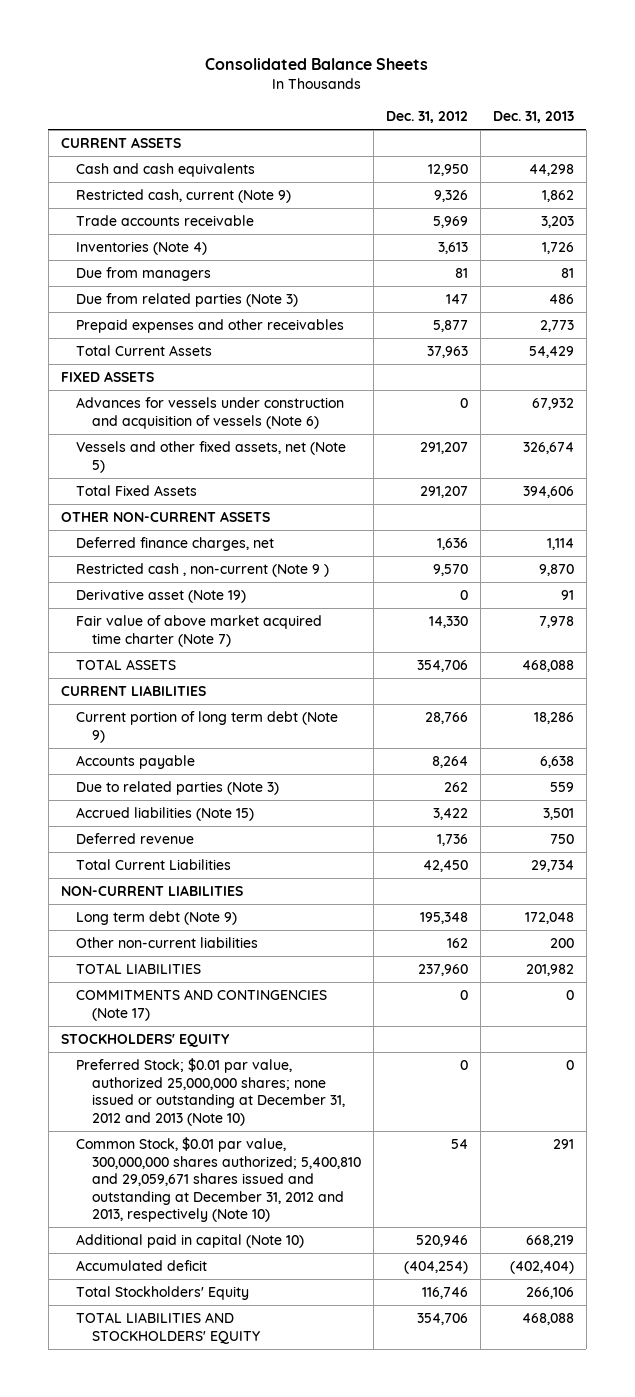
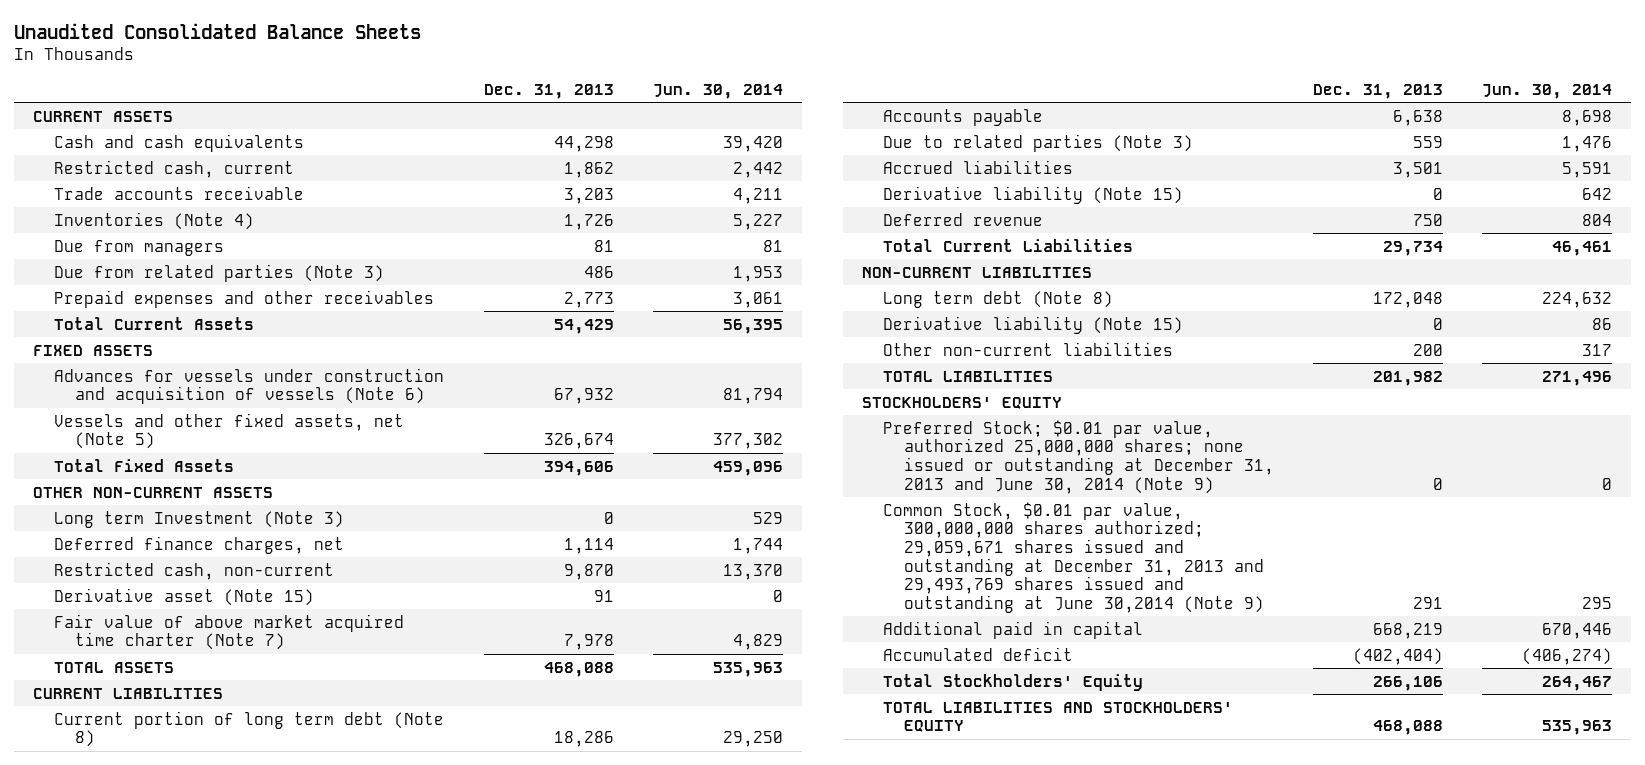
- Consolidated Balance Sheets
+ Unaudited Consolidated Balance Sheets
- | Dec. 31, 2012 | Dec. 31, 2013
+ | Dec. 31, 2013 | Jun. 30, 2014
- Restricted cash, current (Note 9) | 9,326 | 1,862
+ Restricted cash, current | 1,862 | 2,442
+ Long term Investment (Note 3) | 0 | 529
- Restricted cash , non-current (Note 9 ) | 9,570 | 9,870
- Derivative asset (Note 19) | 0 | 91
+ Restricted cash, non-current | 9,870 | 13,370
+ Derivative asset (Note 15) | 91 | 0
- Current portion of long term debt (Note 9) | 28,766 | 18,286
+ Current portion of long term debt (Note 8) | 18,286 | 29,250
- Accrued liabilities (Note 15) | 3,422 | 3,501
+ Accrued liabilities | 3,501 | 5,591
+ Derivative liability (Note 15) | 0 | 642
- Long term debt (Note 9) | 195,348 | 172,048
+ Long term debt (Note 8) | 172,048 | 224,632
+ Derivative liability (Note 15) | 0 | 86
- COMMITMENTS AND CONTINGENCIES (Note 17) | 0 | 0
- Preferred Stock; $0.01 par value, authorized 25,000,000 shares; none issued or outstanding at December 31, 2012 and 2013 (Note 10) | 0 | 0
- Common Stock, $0.01 par value, 300,000,000 shares authorized; 5,400,810 and 29,059,671 shares issued and outstanding at December 31, 2012 and 2013, respectively (Note 10) | 54 | 291
- Additional paid in capital (Note 10) | 520,946 | 668,219
+ Preferred Stock; $0.01 par value, authorized 25,000,000 shares; none issued or outstanding at December 31, 2013 and June 30, 2014 (Note 9) | 0 | 0
+ Common Stock, $0.01 par value, 300,000,000 shares authorized; 29,059,671 shares issued and outstanding at December 31, 2013 and 29,493,769 shares issued and outstanding at June 30,2014 (Note 9) | 291 | 295
+ Additional paid in capital | 668,219 | 670,446

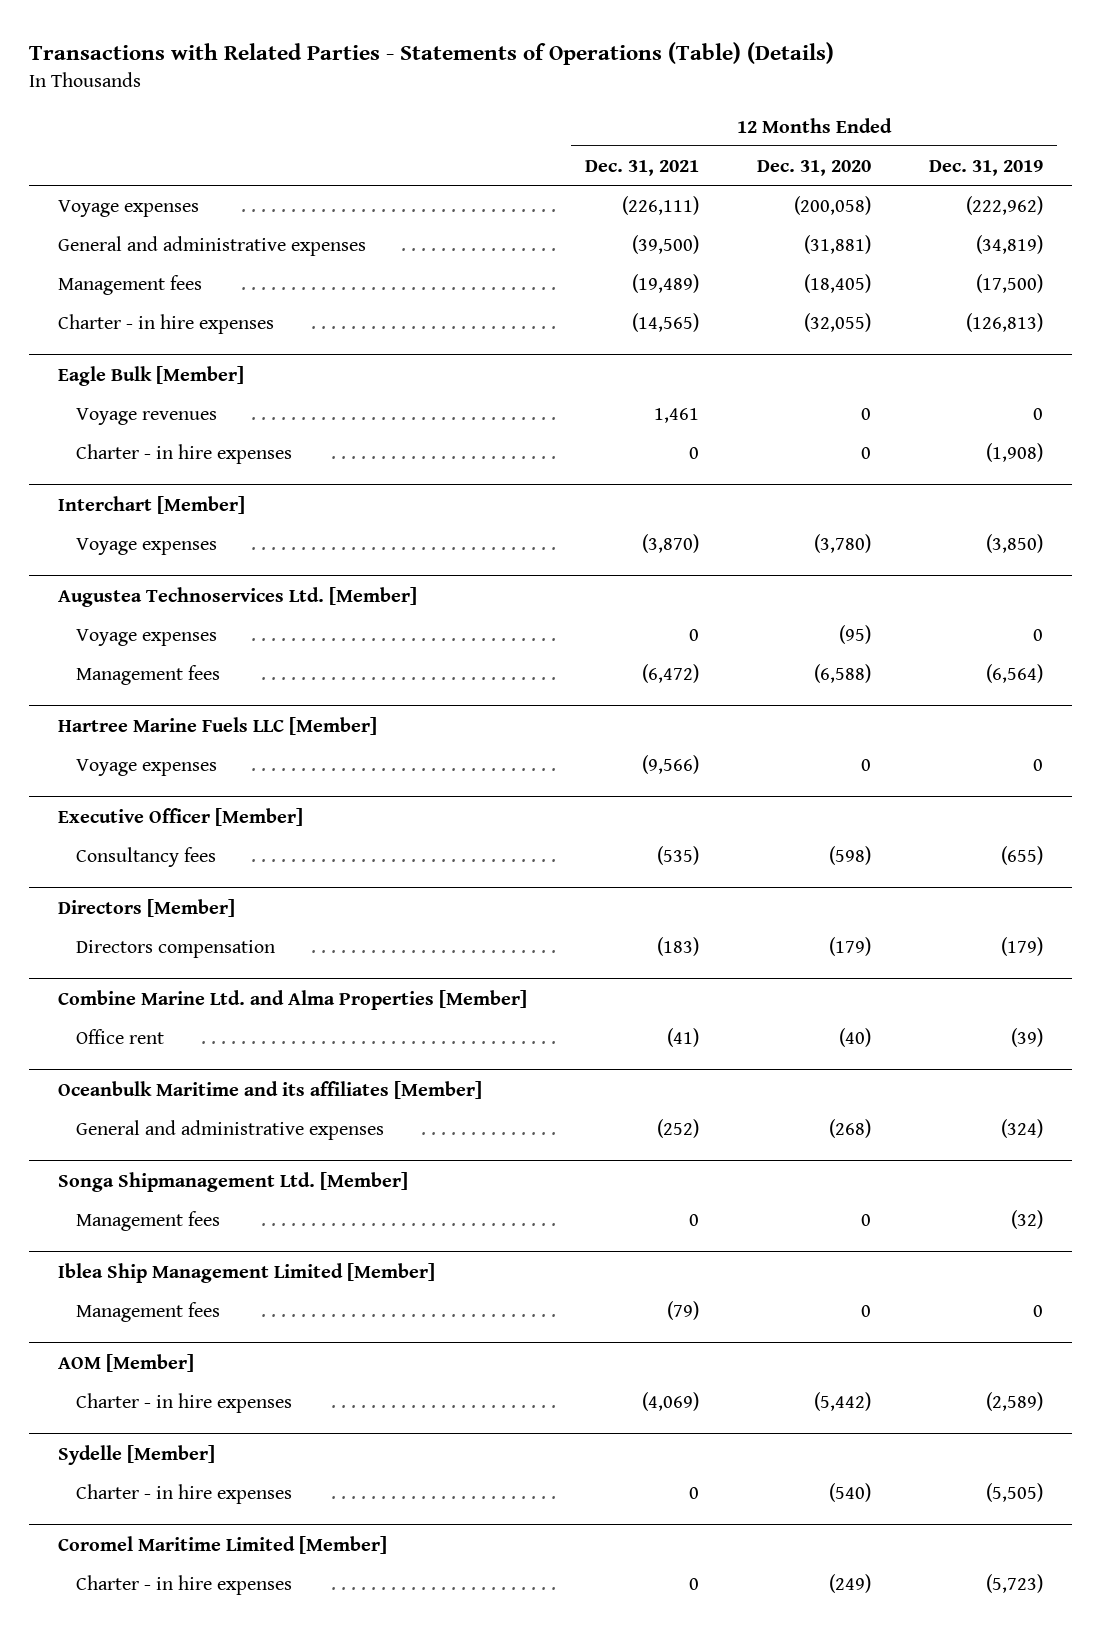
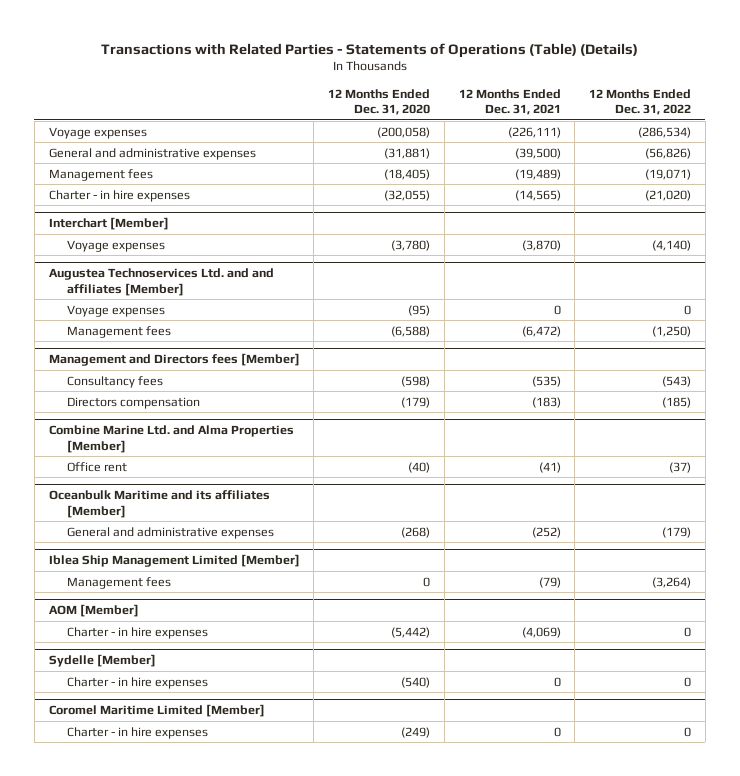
- | 12 Months Ended Dec. 31, 2021 | 12 Months Ended Dec. 31, 2020 | 12 Months Ended Dec. 31, 2019
+ | 12 Months Ended Dec. 31, 2020 | 12 Months Ended Dec. 31, 2021 | 12 Months Ended Dec. 31, 2022
- Eagle Bulk [Member]
- Voyage revenues | 1,461 | 0 | 0
- Charter - in hire expenses | 0 | 0 | (1,908)
- Augustea Technoservices Ltd. [Member]
+ Augustea Technoservices Ltd. and and affiliates [Member]
- Hartree Marine Fuels LLC [Member]
- Voyage expenses | (9,566) | 0 | 0
- Executive Officer [Member]
+ Management and Directors fees [Member]
- Directors [Member]
- Songa Shipmanagement Ltd. [Member]
- Management fees | 0 | 0 | (32)

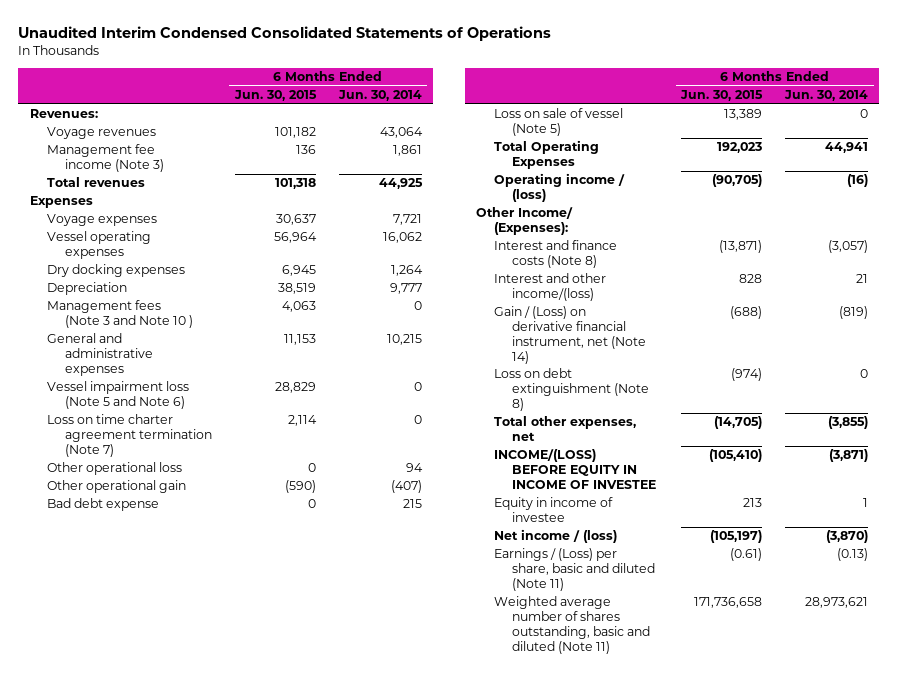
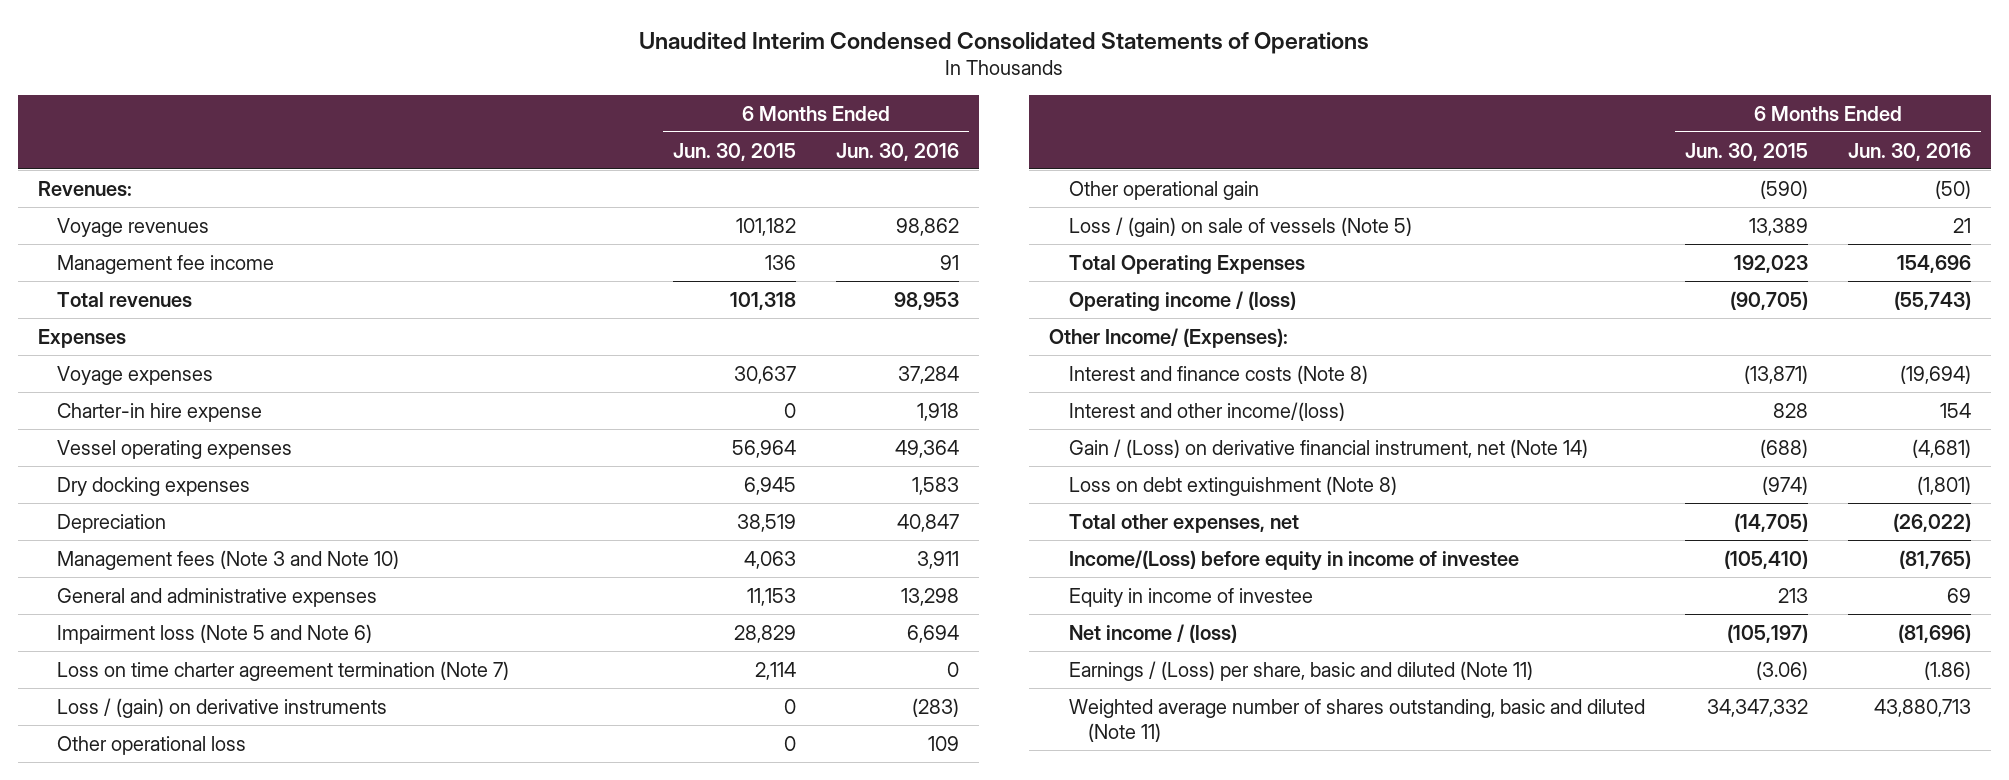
- | 6 Months Ended Jun. 30, 2015 | 6 Months Ended Jun. 30, 2014
+ | 6 Months Ended Jun. 30, 2015 | 6 Months Ended Jun. 30, 2016
- Management fee income (Note 3) | 136 | 1,861
+ Management fee income | 136 | 91
+ Charter-in hire expense | 0 | 1,918
- Management fees (Note 3 and Note 10 ) | 4,063 | 0
+ Management fees (Note 3 and Note 10) | 4,063 | 3,911
- Vessel impairment loss (Note 5 and Note 6) | 28,829 | 0
+ Impairment loss (Note 5 and Note 6) | 28,829 | 6,694
+ Loss / (gain) on derivative instruments | 0 | (283)
- Bad debt expense | 0 | 215
- Loss on sale of vessel (Note 5) | 13,389 | 0
+ Loss / (gain) on sale of vessels (Note 5) | 13,389 | 21
- INCOME/(LOSS) BEFORE EQUITY IN INCOME OF INVESTEE | (105,410) | (3,871)
+ Income/(Loss) before equity in income of investee | (105,410) | (81,765)
- Earnings / (Loss) per share, basic and diluted (Note 11) | (0.61) | (0.13)
- Weighted average number of shares outstanding, basic and diluted (Note 11) | 171,736,658 | 28,973,621
+ Earnings / (Loss) per share, basic and diluted (Note 11) | (3.06) | (1.86)
+ Weighted average number of shares outstanding, basic and diluted (Note 11) | 34,347,332 | 43,880,713

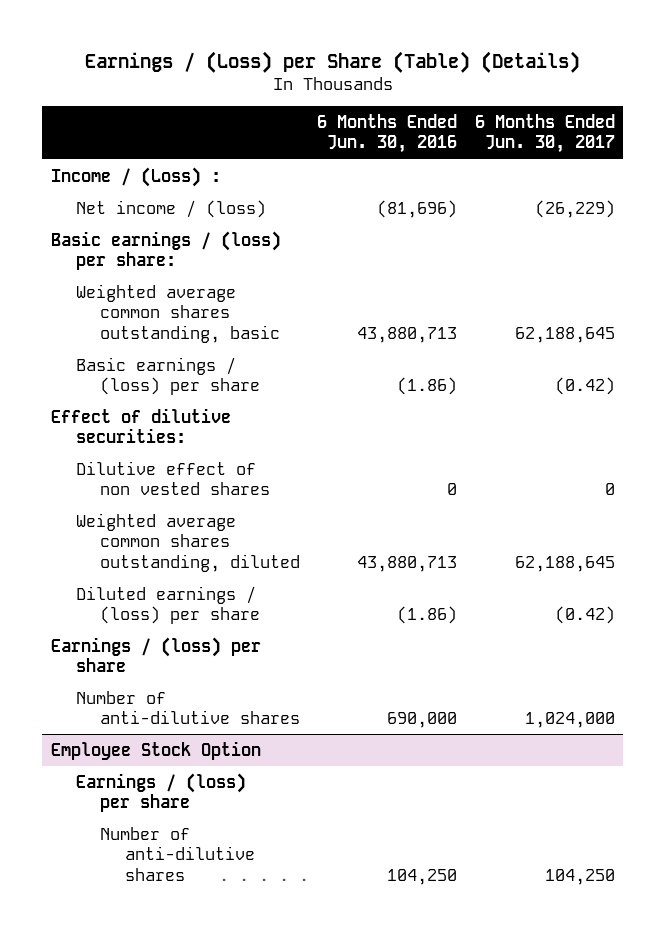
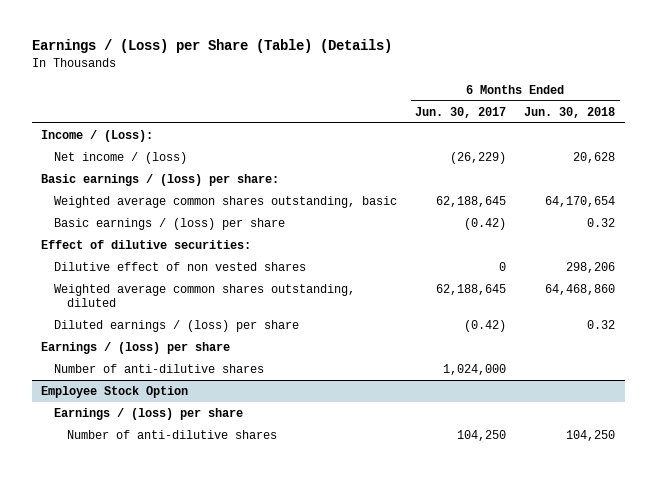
- | 6 Months Ended Jun. 30, 2016 | 6 Months Ended Jun. 30, 2017
+ | 6 Months Ended Jun. 30, 2017 | 6 Months Ended Jun. 30, 2018
- Income / (Loss) :
+ Income / (Loss):

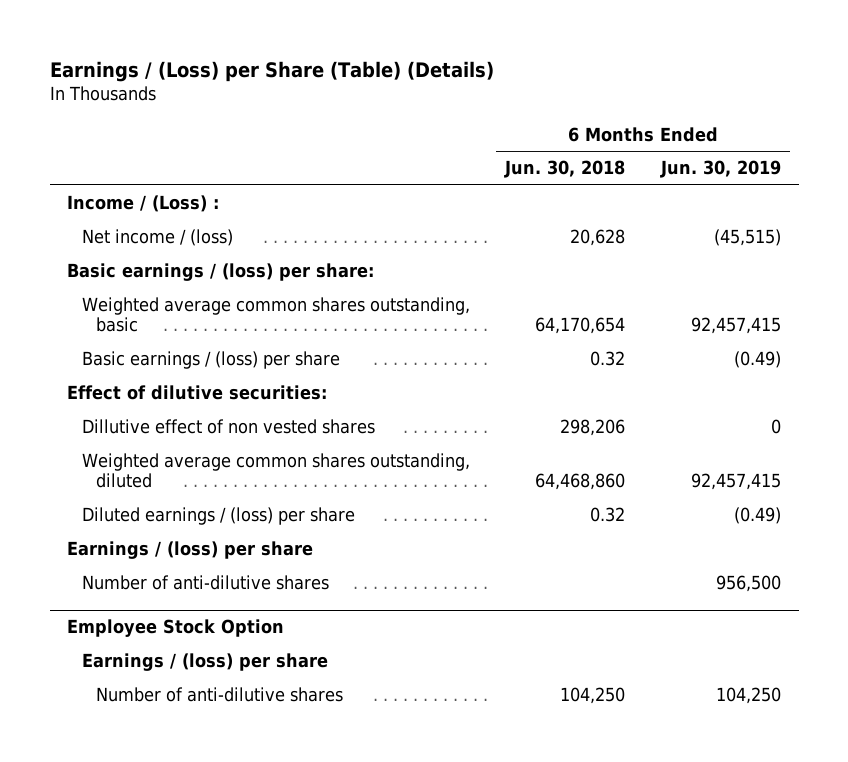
- | 6 Months Ended Jun. 30, 2017 | 6 Months Ended Jun. 30, 2018
+ | 6 Months Ended Jun. 30, 2018 | 6 Months Ended Jun. 30, 2019
- Income / (Loss):
+ Income / (Loss) :
- Dilutive effect of non vested shares | 0 | 298,206
+ Dillutive effect of non vested shares | 298,206 | 0

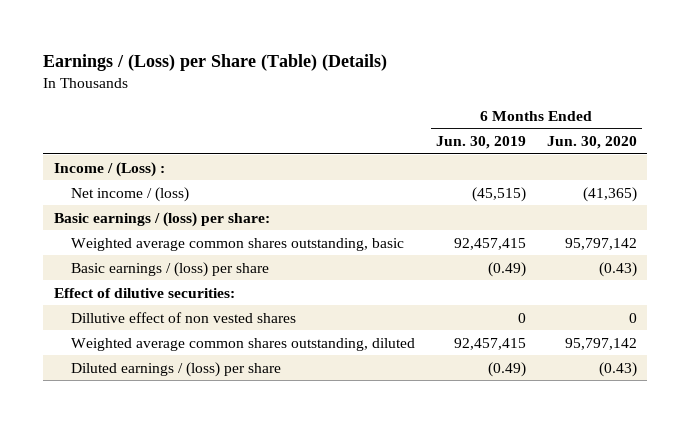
- | 6 Months Ended Jun. 30, 2018 | 6 Months Ended Jun. 30, 2019
+ | 6 Months Ended Jun. 30, 2019 | 6 Months Ended Jun. 30, 2020
- Earnings / (loss) per share
- Number of anti-dilutive shares | | 956,500
- Employee Stock Option
- Earnings / (loss) per share
- Number of anti-dilutive shares | 104,250 | 104,250

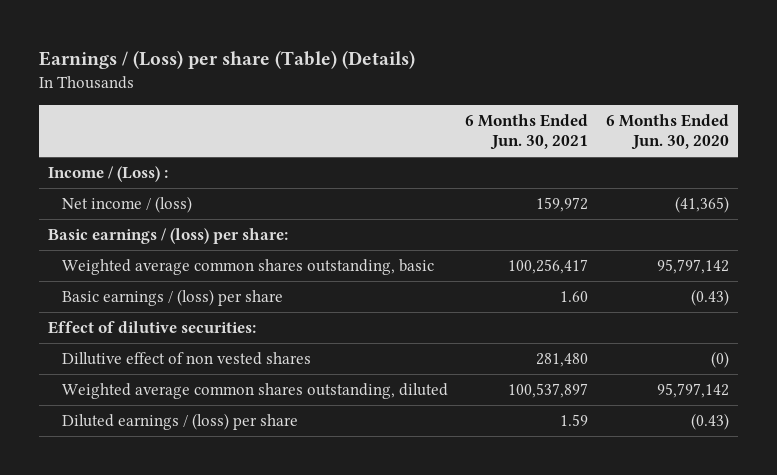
- Earnings / (Loss) per Share (Table) (Details)
+ Earnings / (Loss) per share (Table) (Details)
- | 6 Months Ended Jun. 30, 2019 | 6 Months Ended Jun. 30, 2020
+ | 6 Months Ended Jun. 30, 2021 | 6 Months Ended Jun. 30, 2020
- Dillutive effect of non vested shares | 0 | 0
+ Dillutive effect of non vested shares | 281,480 | (0)

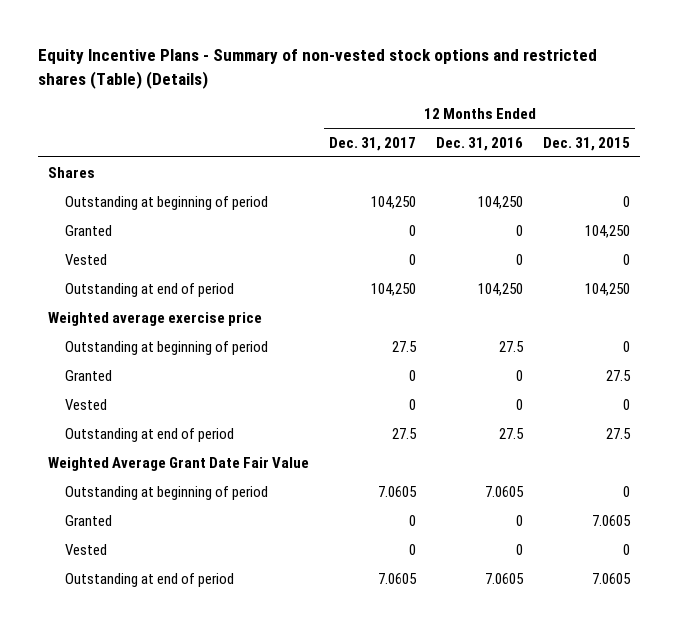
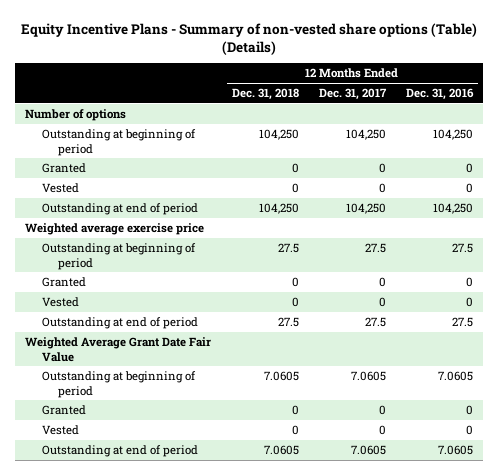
- Equity Incentive Plans - Summary of non-vested stock options and restricted shares (Table) (Details)
+ Equity Incentive Plans - Summary of non-vested share options (Table) (Details)
- | 12 Months Ended Dec. 31, 2017 | 12 Months Ended Dec. 31, 2016 | 12 Months Ended Dec. 31, 2015
+ | 12 Months Ended Dec. 31, 2018 | 12 Months Ended Dec. 31, 2017 | 12 Months Ended Dec. 31, 2016
- Shares
+ Number of options

